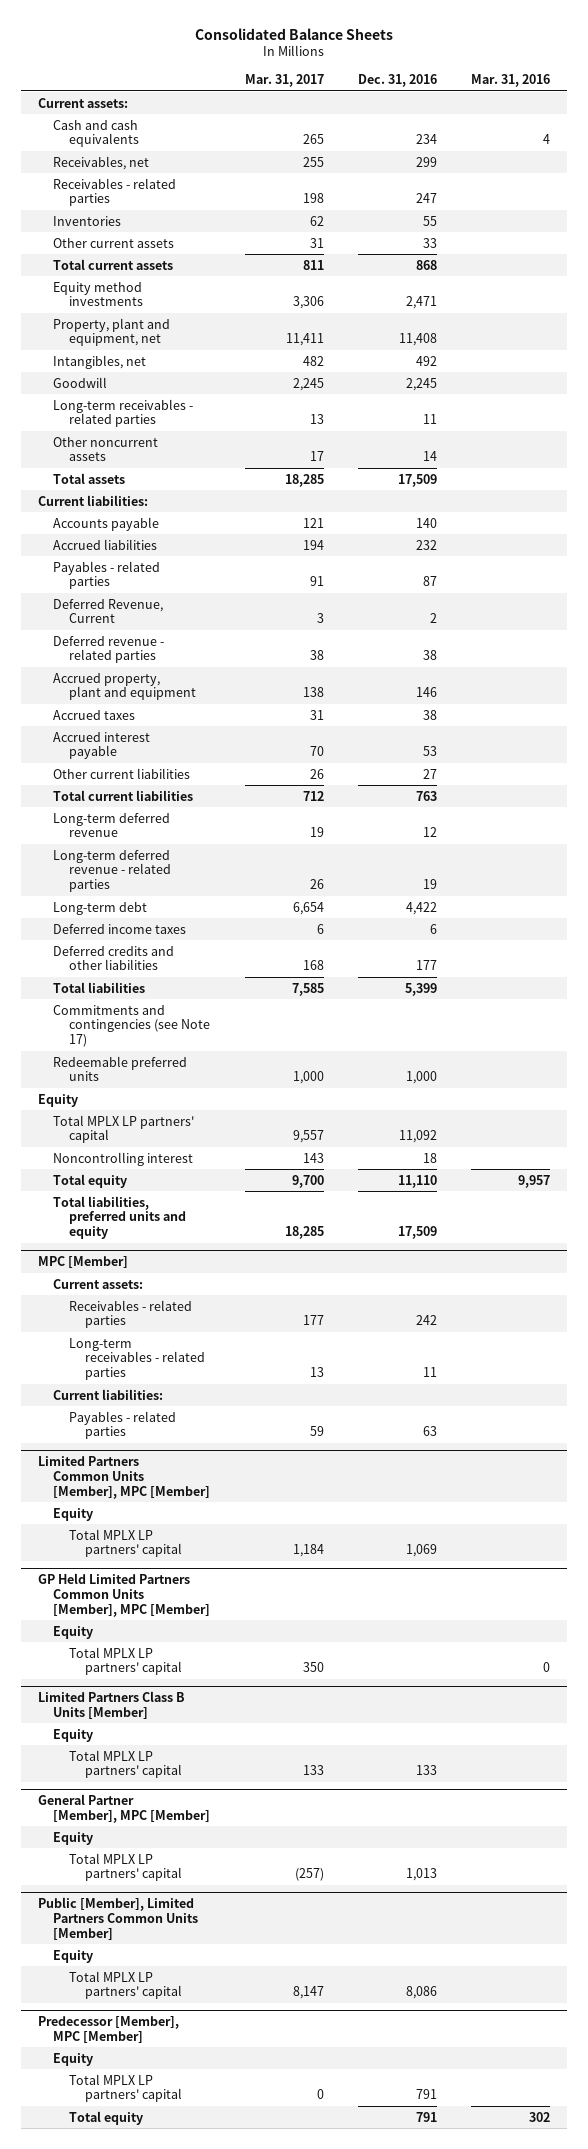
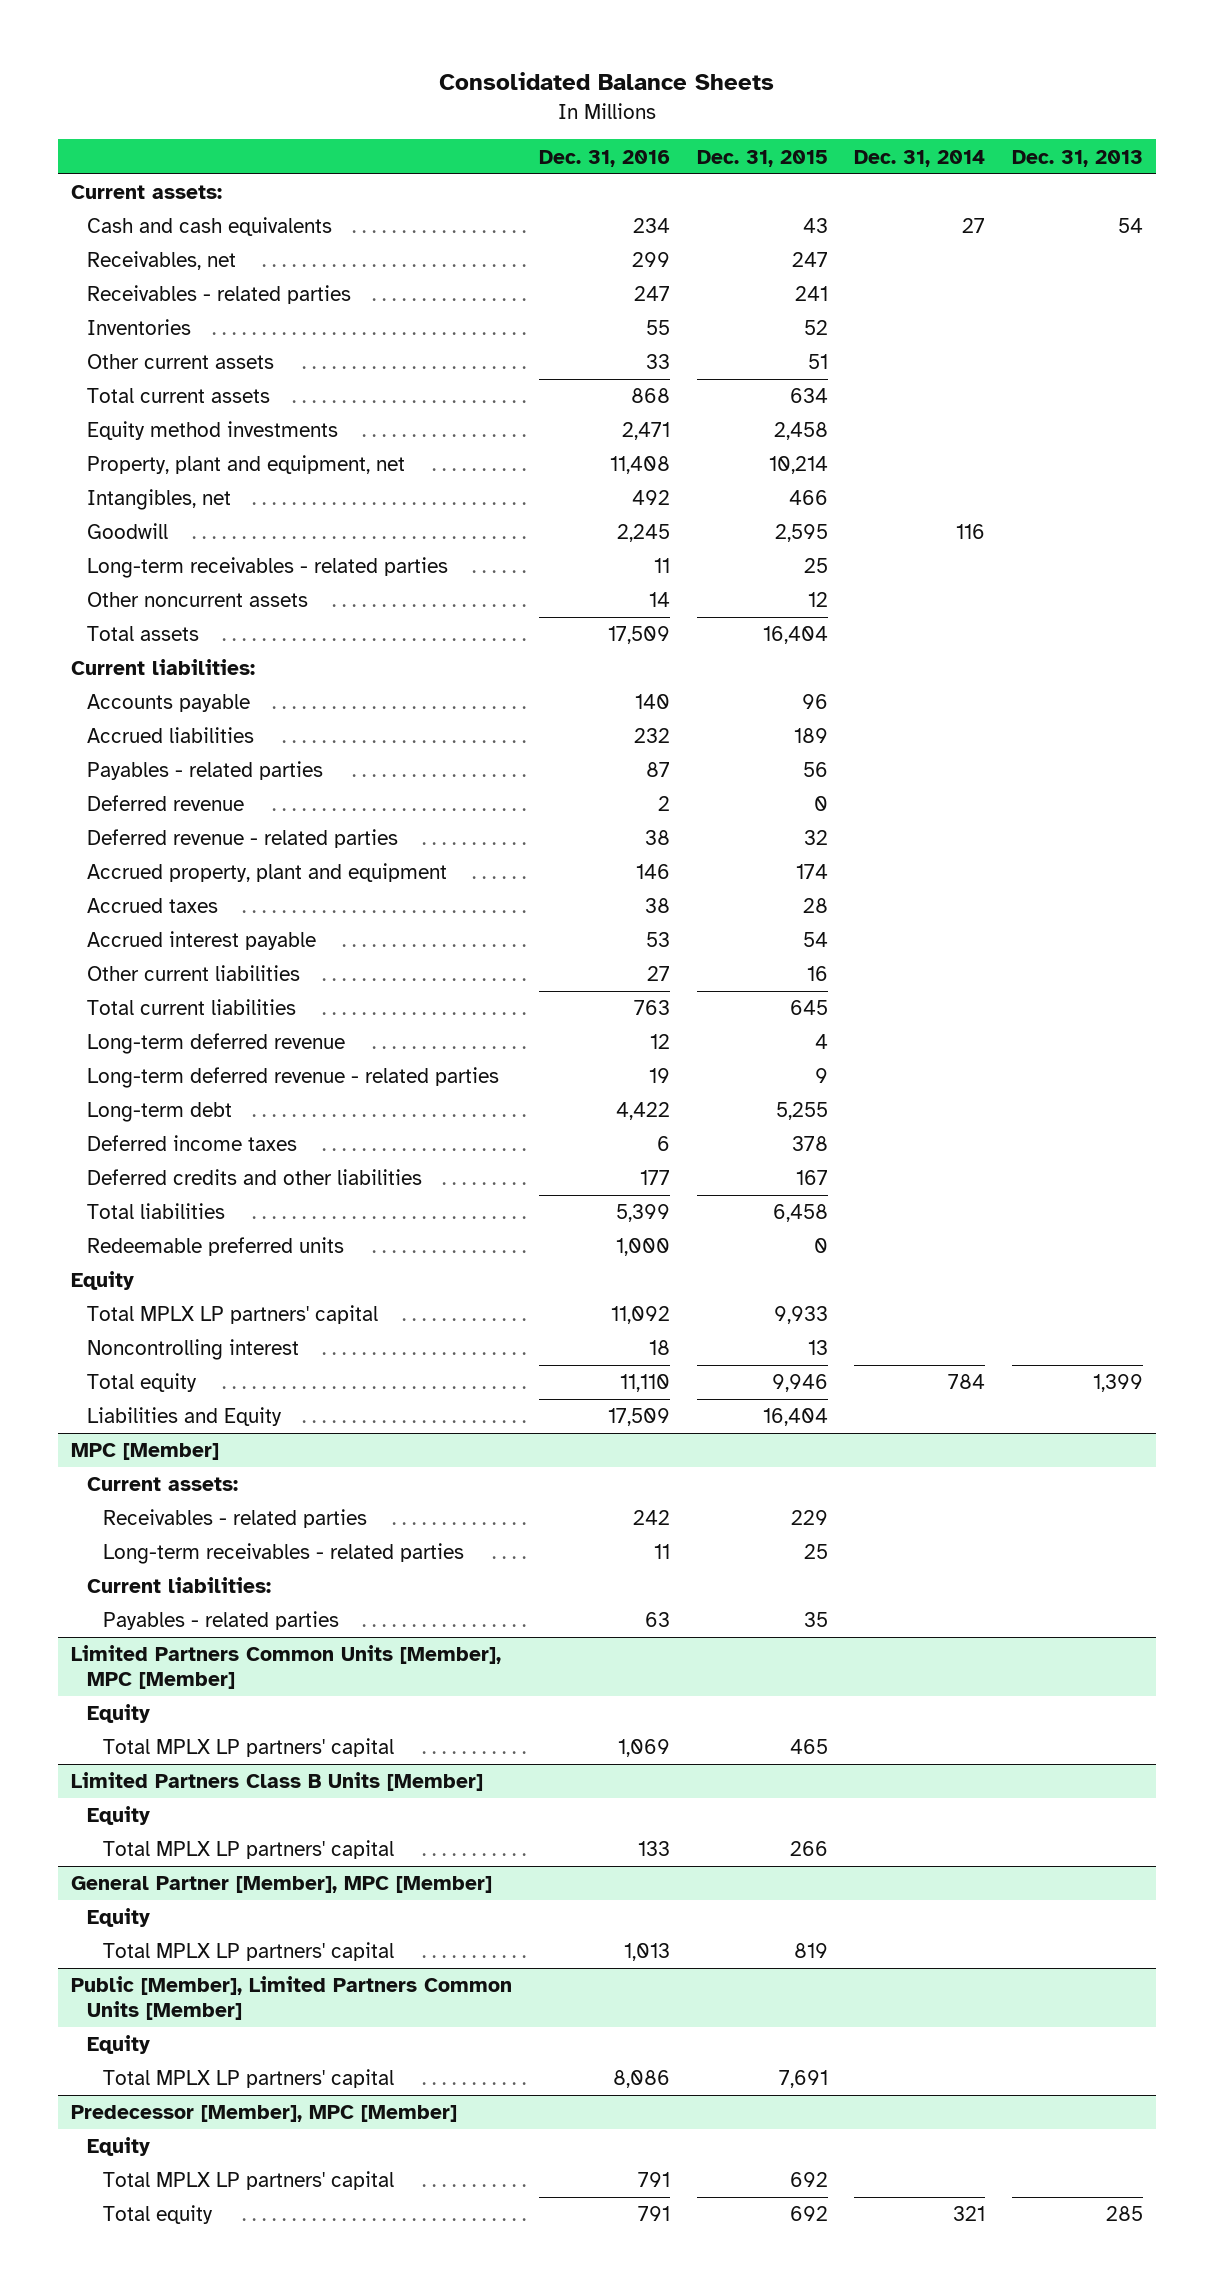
- | Mar. 31, 2017 | Dec. 31, 2016 | Mar. 31, 2016
+ | Dec. 31, 2016 | Dec. 31, 2015 | Dec. 31, 2014 | Dec. 31, 2013
- Deferred Revenue, Current | 3 | 2 |
+ Deferred revenue | 2 | 0 | |
- Commitments and contingencies (see Note 17)
- Total liabilities, preferred units and equity | 18,285 | 17,509 |
+ Liabilities and Equity | 17,509 | 16,404 | |
- GP Held Limited Partners Common Units [Member], MPC [Member]
- Equity
- Total MPLX LP partners' capital | 350 | | 0

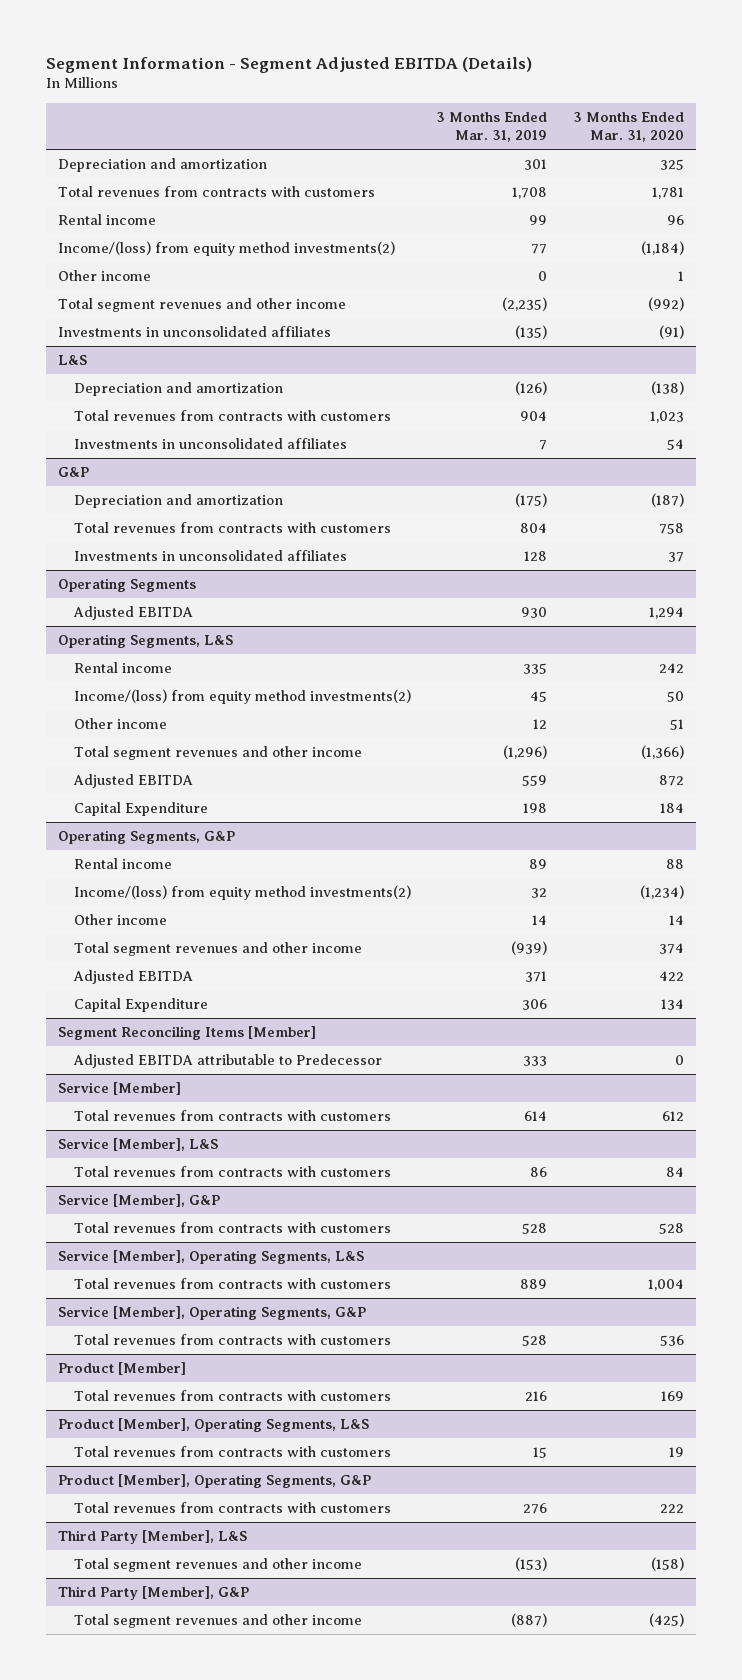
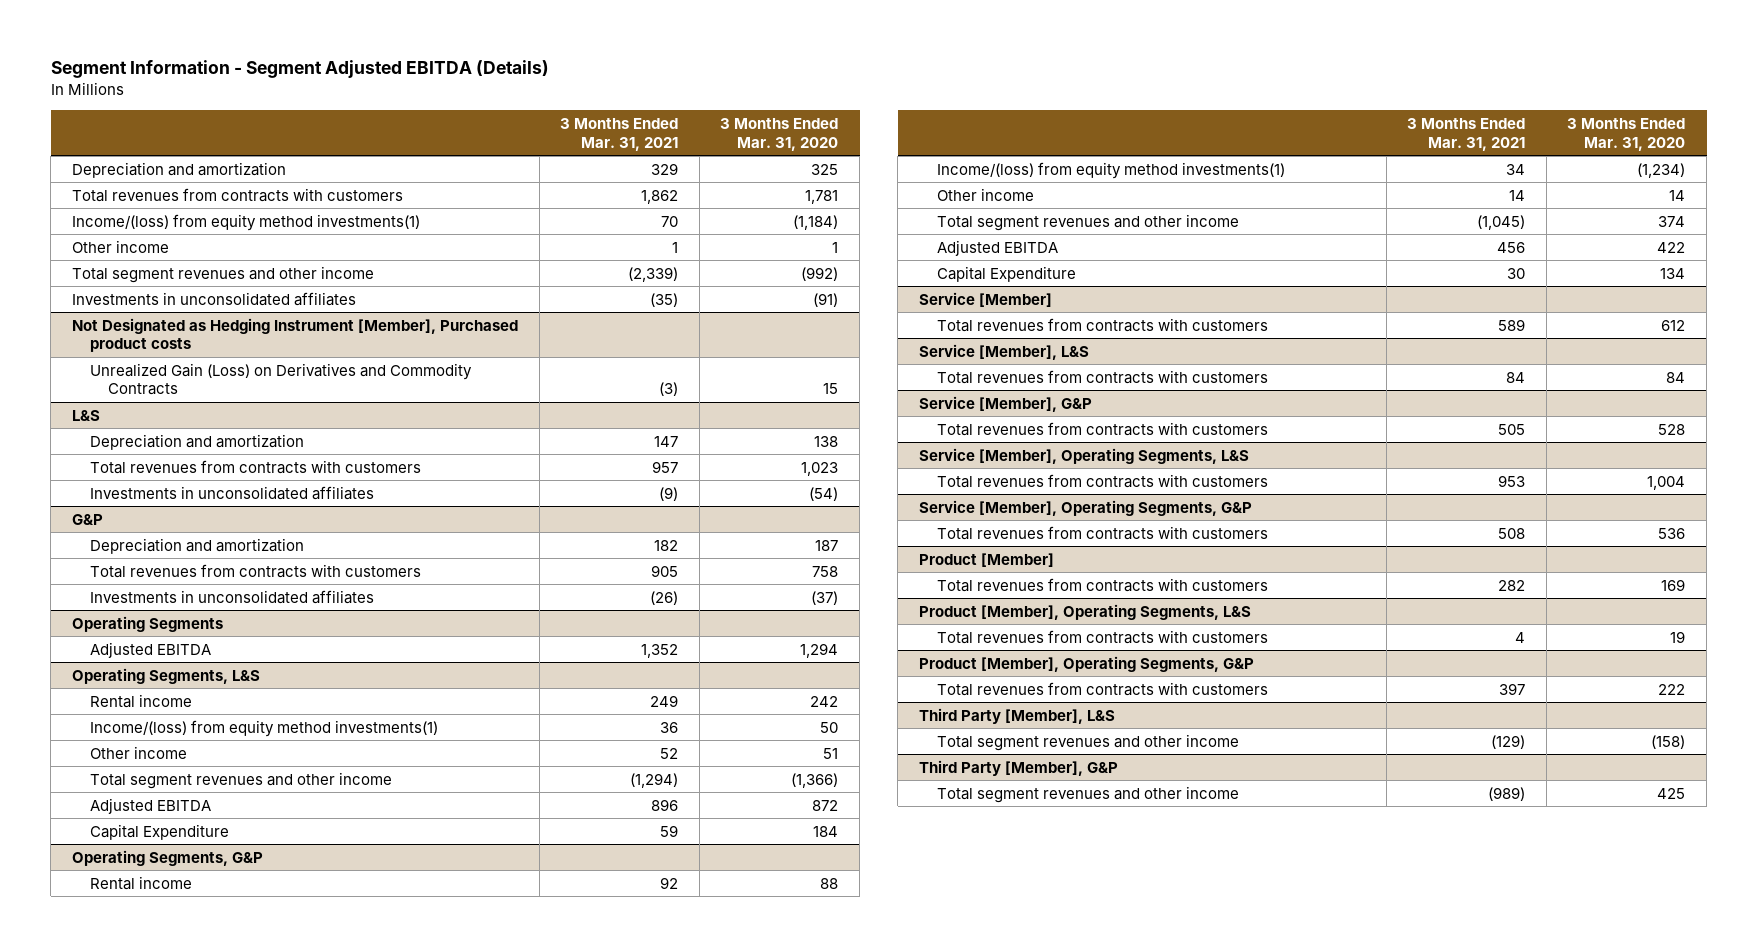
- | 3 Months Ended Mar. 31, 2019 | 3 Months Ended Mar. 31, 2020
+ | 3 Months Ended Mar. 31, 2021 | 3 Months Ended Mar. 31, 2020
- Rental income | 99 | 96
- Income/(loss) from equity method investments(2) | 77 | (1,184)
+ Income/(loss) from equity method investments(1) | 70 | (1,184)
+ Not Designated as Hedging Instrument [Member], Purchased product costs
+ Unrealized Gain (Loss) on Derivatives and Commodity Contracts | (3) | 15
@ L&S
- Depreciation and amortization | (126) | (138)
+ Depreciation and amortization | 147 | 138
- Investments in unconsolidated affiliates | 7 | 54
+ Investments in unconsolidated affiliates | (9) | (54)
@ G&P
- Depreciation and amortization | (175) | (187)
+ Depreciation and amortization | 182 | 187
- Investments in unconsolidated affiliates | 128 | 37
+ Investments in unconsolidated affiliates | (26) | (37)
@ Operating Segments, L&S
- Income/(loss) from equity method investments(2) | 45 | 50
+ Income/(loss) from equity method investments(1) | 36 | 50
@ Operating Segments, G&P
- Income/(loss) from equity method investments(2) | 32 | (1,234)
+ Income/(loss) from equity method investments(1) | 34 | (1,234)
- Segment Reconciling Items [Member]
- Adjusted EBITDA attributable to Predecessor | 333 | 0
@ Third Party [Member], G&P
- Total segment revenues and other income | (887) | (425)
+ Total segment revenues and other income | (989) | 425

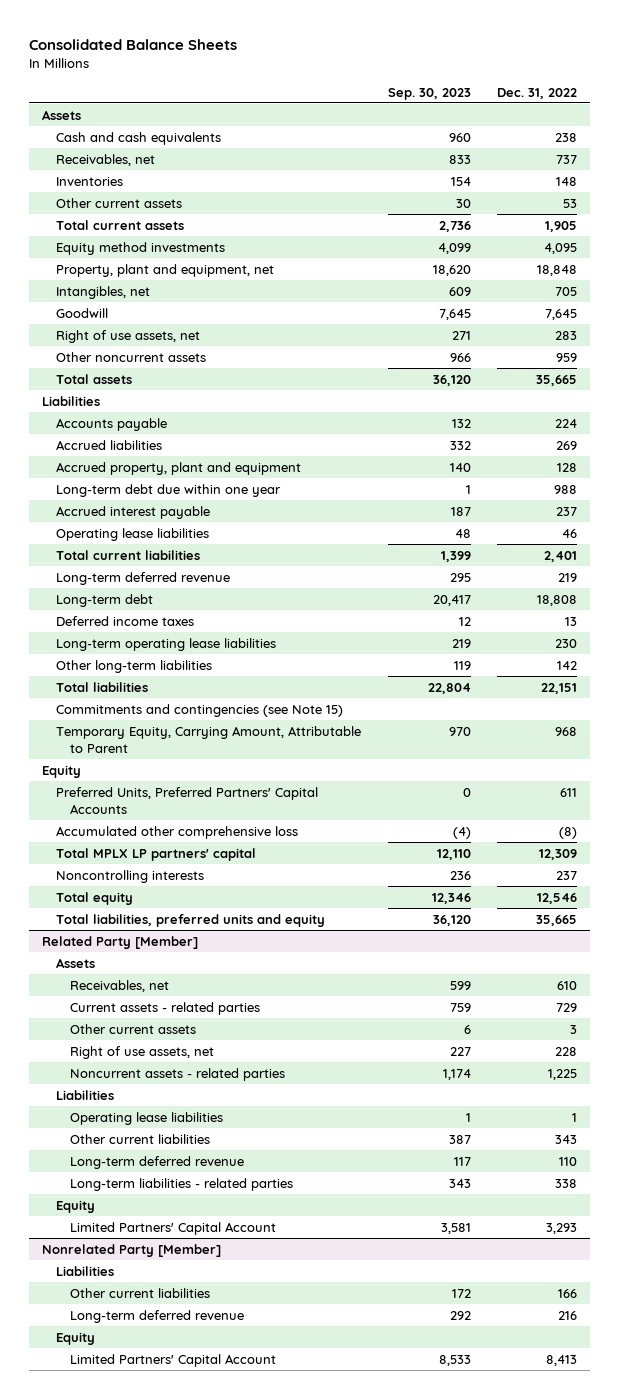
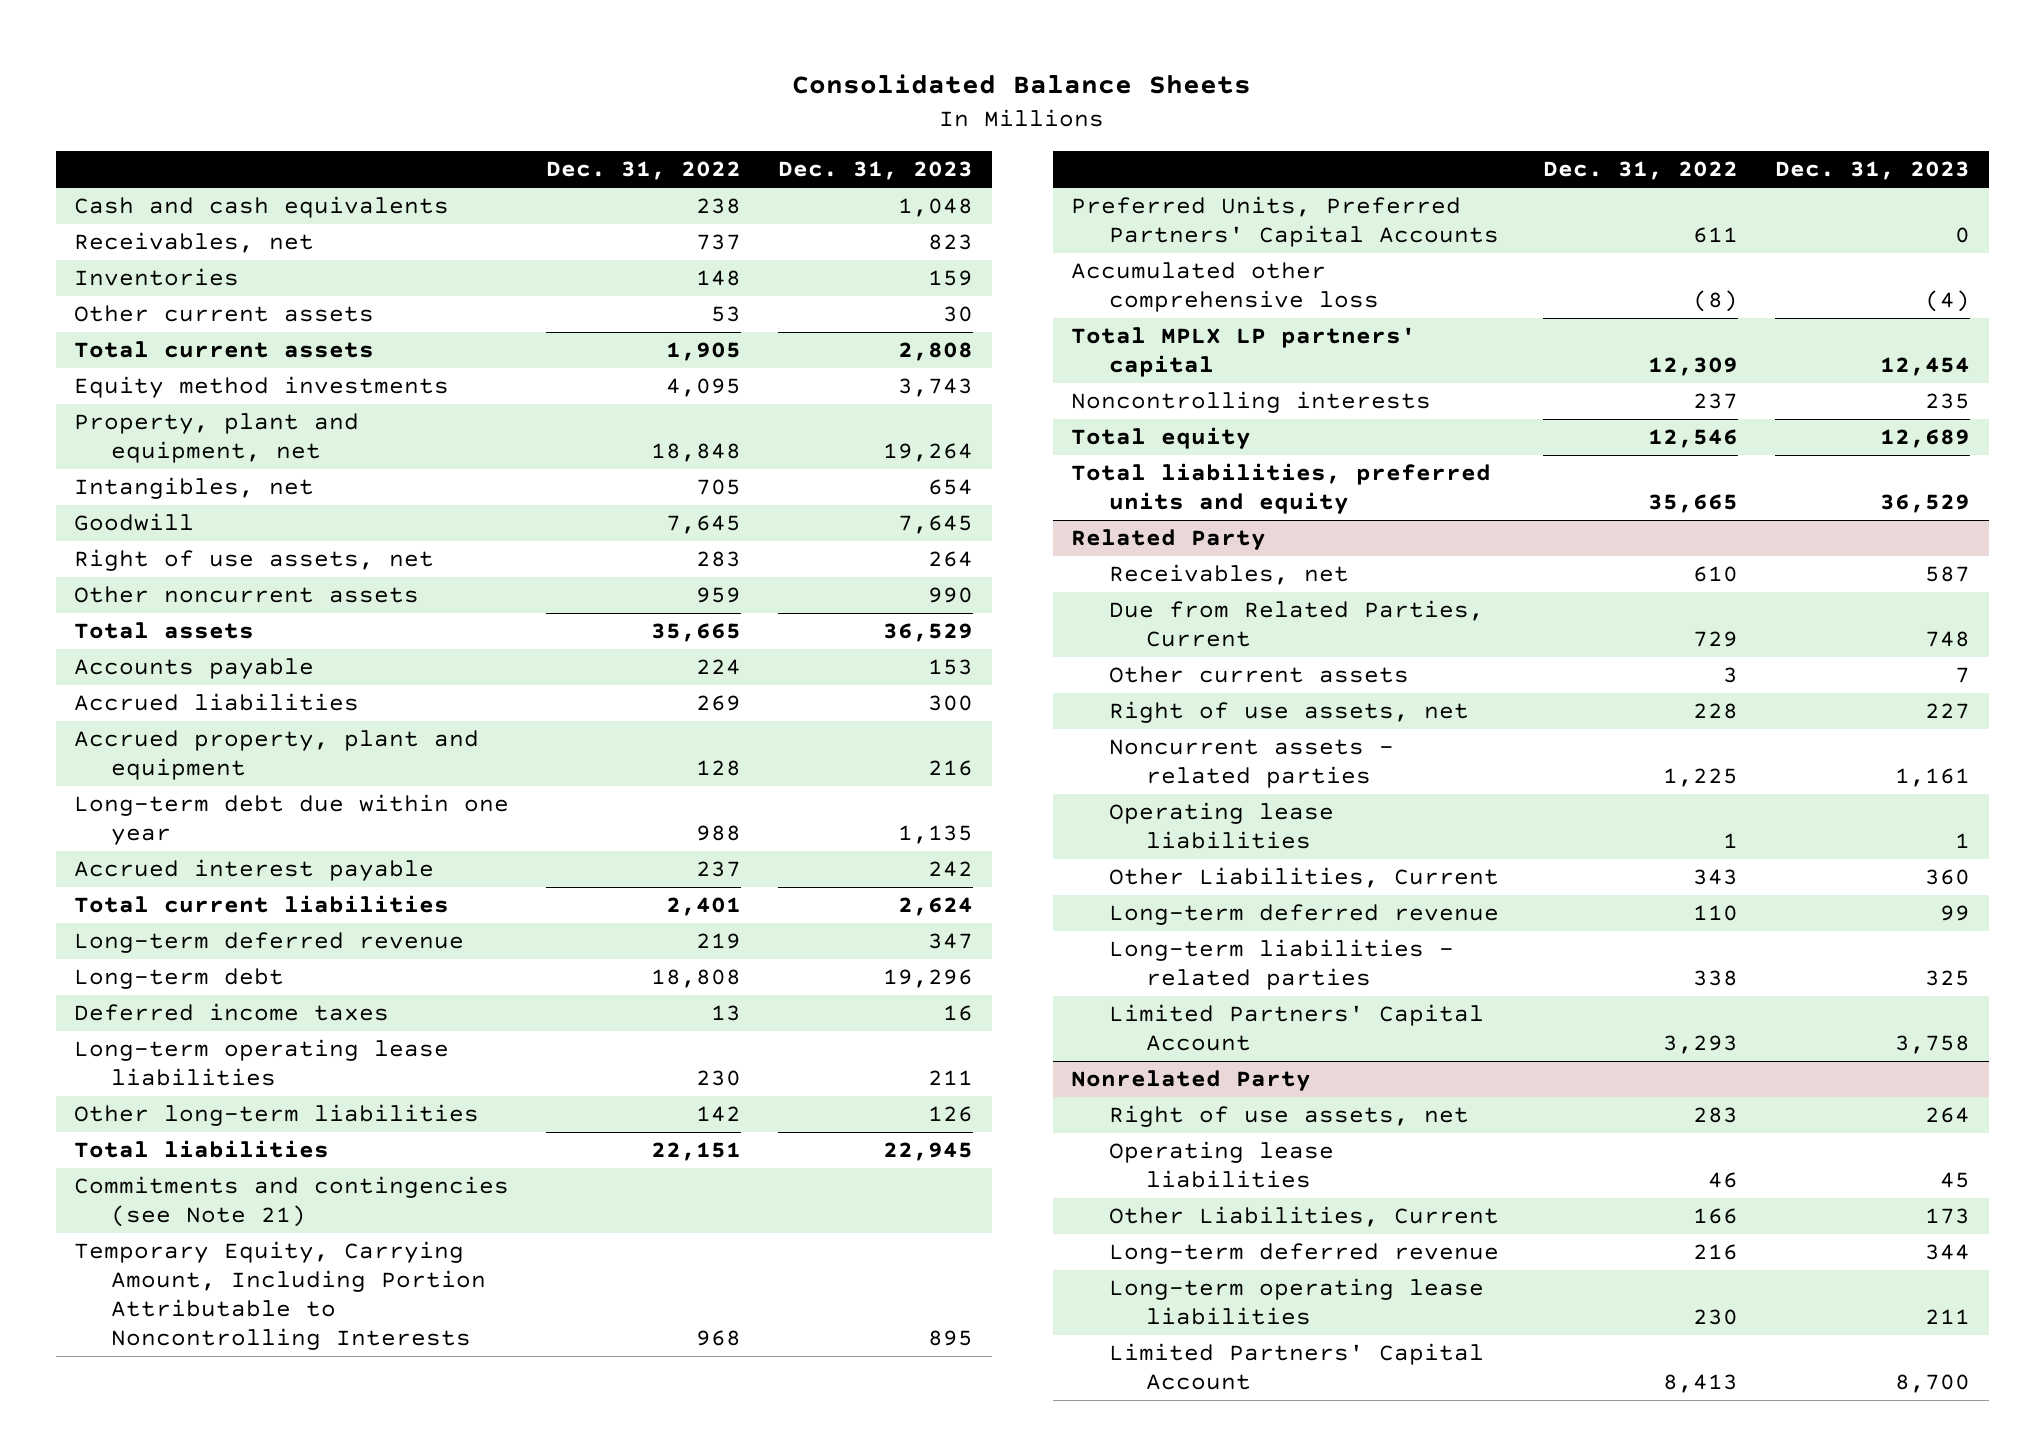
- | Sep. 30, 2023 | Dec. 31, 2022
+ | Dec. 31, 2022 | Dec. 31, 2023
- Assets
- Liabilities
- Operating lease liabilities | 48 | 46
- Commitments and contingencies (see Note 15)
- Temporary Equity, Carrying Amount, Attributable to Parent | 970 | 968
- Equity
+ Commitments and contingencies (see Note 21)
+ Temporary Equity, Carrying Amount, Including Portion Attributable to Noncontrolling Interests | 968 | 895
- Related Party [Member]
- Assets
+ Related Party
- Current assets - related parties | 759 | 729
+ Due from Related Parties, Current | 729 | 748
- Liabilities
- Other current liabilities | 387 | 343
+ Other Liabilities, Current | 343 | 360
- Equity
- Nonrelated Party [Member]
- Liabilities
- Other current liabilities | 172 | 166
+ Nonrelated Party
+ Right of use assets, net | 283 | 264
+ Operating lease liabilities | 46 | 45
+ Other Liabilities, Current | 166 | 173
- Equity
+ Long-term operating lease liabilities | 230 | 211

